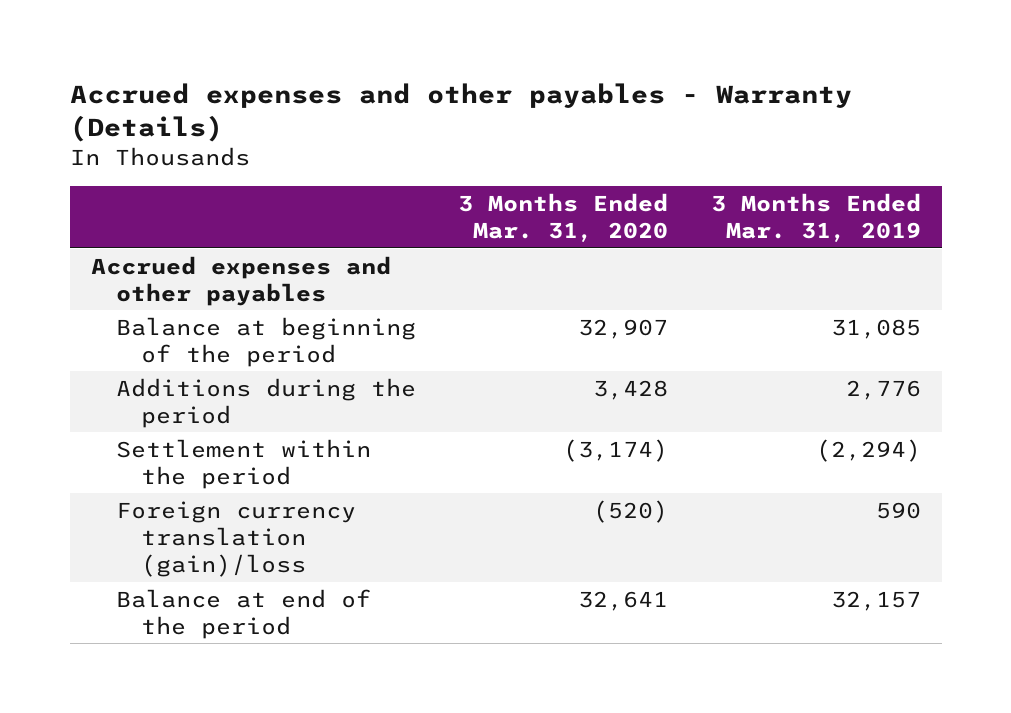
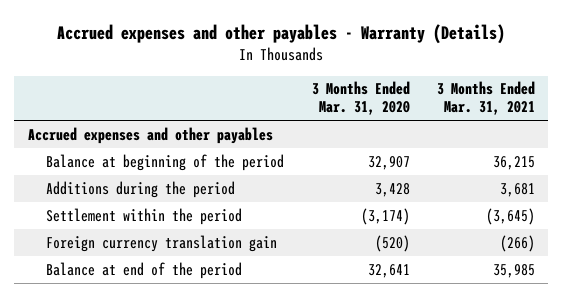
- | 3 Months Ended Mar. 31, 2020 | 3 Months Ended Mar. 31, 2019
+ | 3 Months Ended Mar. 31, 2020 | 3 Months Ended Mar. 31, 2021
- Foreign currency translation (gain)/loss | (520) | 590
+ Foreign currency translation gain | (520) | (266)

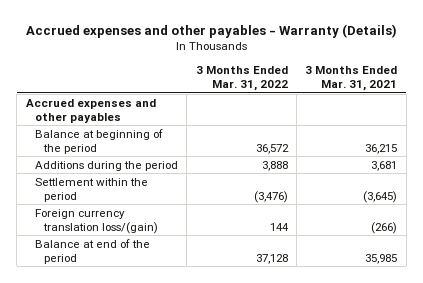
- | 3 Months Ended Mar. 31, 2020 | 3 Months Ended Mar. 31, 2021
+ | 3 Months Ended Mar. 31, 2022 | 3 Months Ended Mar. 31, 2021
- Foreign currency translation gain | (520) | (266)
+ Foreign currency translation loss/(gain) | 144 | (266)

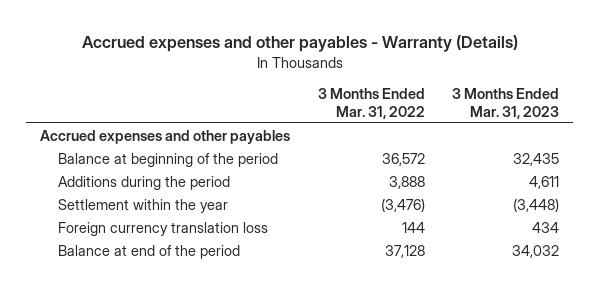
- | 3 Months Ended Mar. 31, 2022 | 3 Months Ended Mar. 31, 2021
+ | 3 Months Ended Mar. 31, 2022 | 3 Months Ended Mar. 31, 2023
- Settlement within the period | (3,476) | (3,645)
- Foreign currency translation loss/(gain) | 144 | (266)
+ Settlement within the year | (3,476) | (3,448)
+ Foreign currency translation loss | 144 | 434

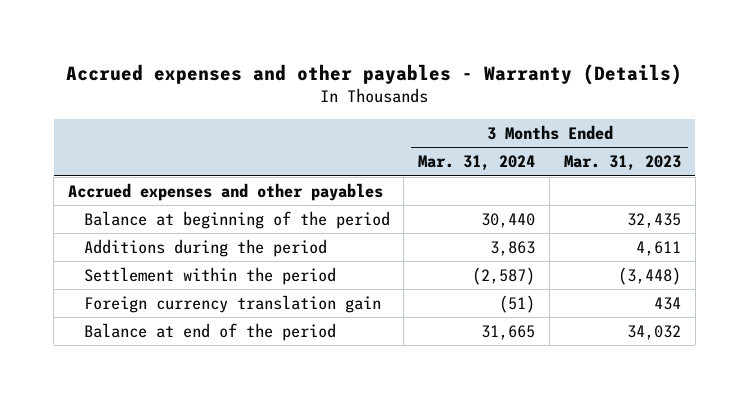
- | 3 Months Ended Mar. 31, 2022 | 3 Months Ended Mar. 31, 2023
+ | 3 Months Ended Mar. 31, 2024 | 3 Months Ended Mar. 31, 2023
- Settlement within the year | (3,476) | (3,448)
- Foreign currency translation loss | 144 | 434
+ Settlement within the period | (2,587) | (3,448)
+ Foreign currency translation gain | (51) | 434

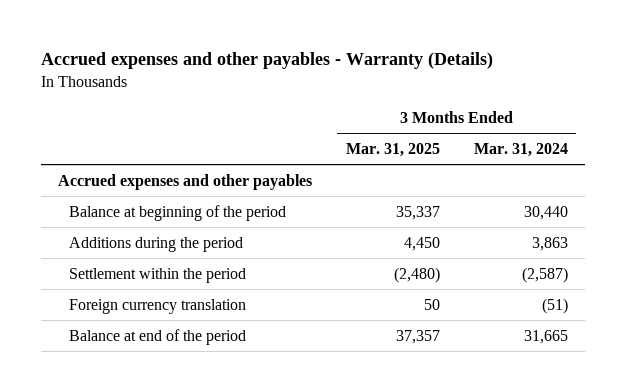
- | 3 Months Ended Mar. 31, 2024 | 3 Months Ended Mar. 31, 2023
+ | 3 Months Ended Mar. 31, 2025 | 3 Months Ended Mar. 31, 2024
- Foreign currency translation gain | (51) | 434
+ Foreign currency translation | 50 | (51)

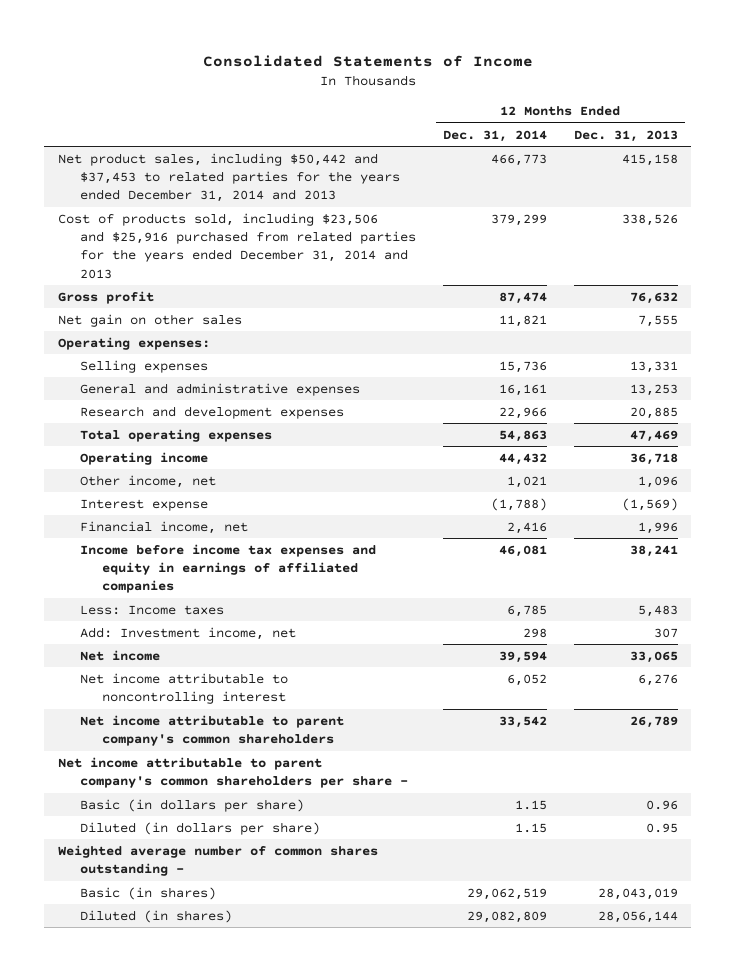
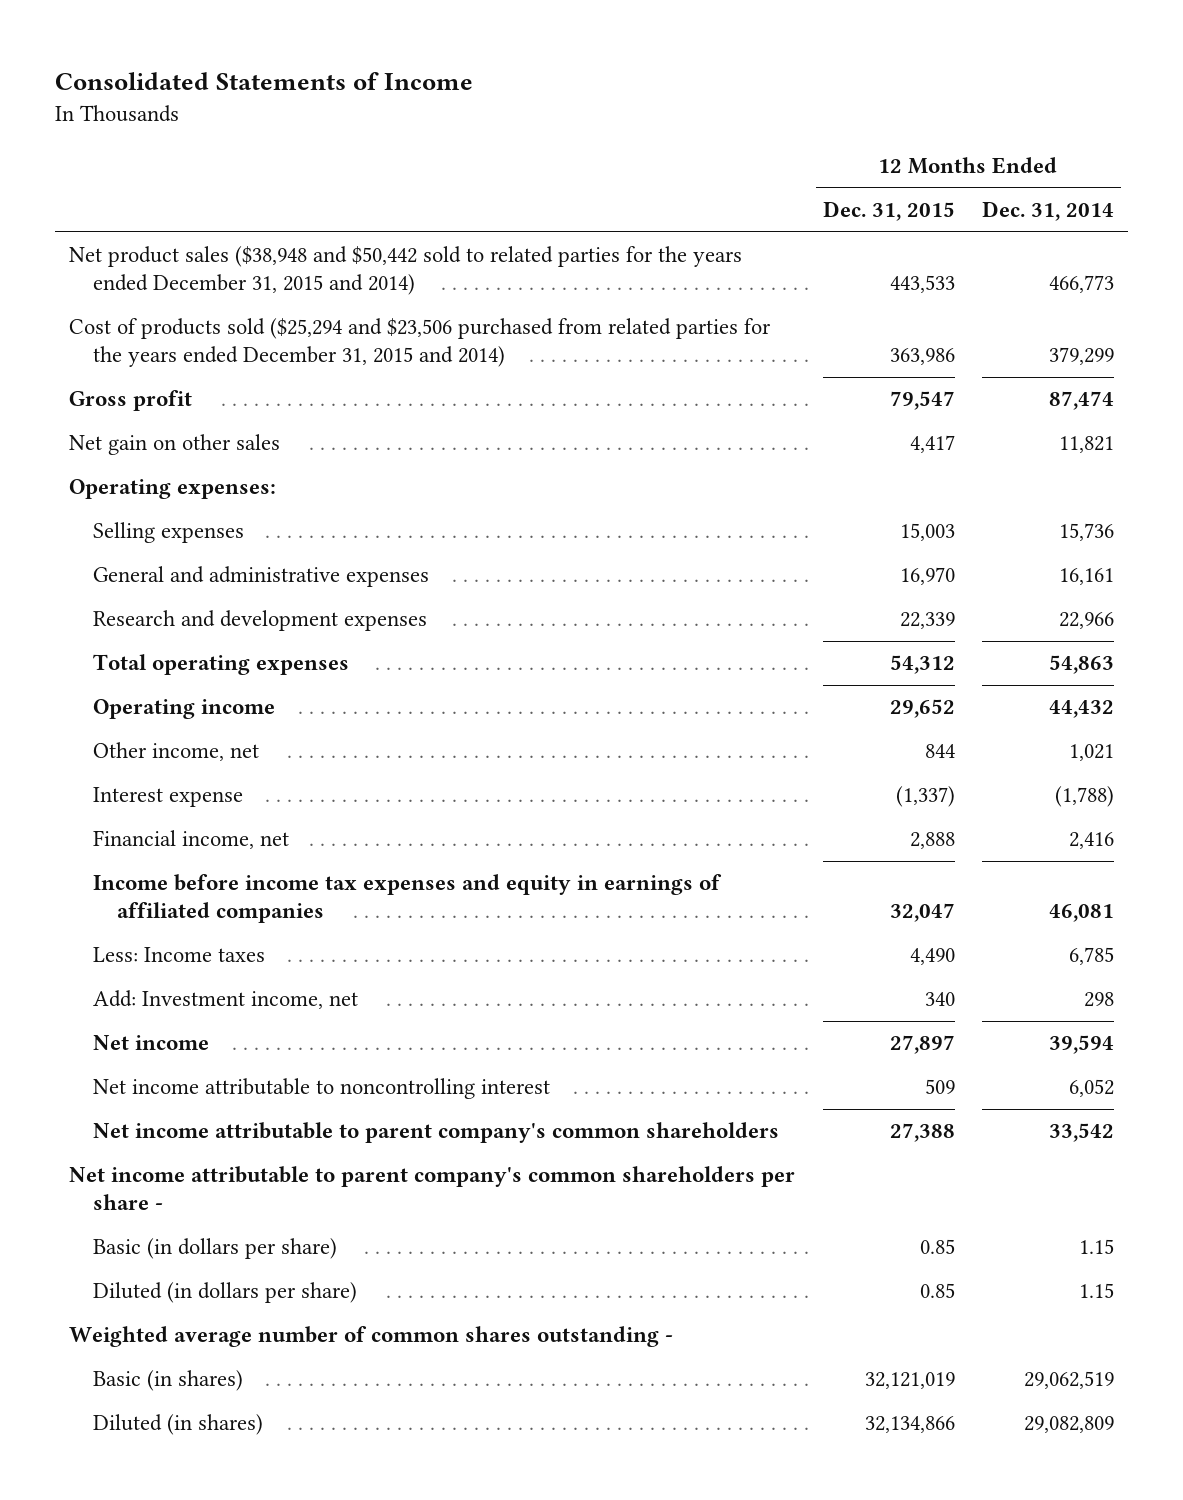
- | 12 Months Ended Dec. 31, 2014 | 12 Months Ended Dec. 31, 2013
+ | 12 Months Ended Dec. 31, 2015 | 12 Months Ended Dec. 31, 2014
- Net product sales, including $50,442 and $37,453 to related parties for the years ended December 31, 2014 and 2013 | 466,773 | 415,158
- Cost of products sold, including $23,506 and $25,916 purchased from related parties for the years ended December 31, 2014 and 2013 | 379,299 | 338,526
+ Net product sales ($38,948 and $50,442 sold to related parties for the years ended December 31, 2015 and 2014) | 443,533 | 466,773
+ Cost of products sold ($25,294 and $23,506 purchased from related parties for the years ended December 31, 2015 and 2014) | 363,986 | 379,299

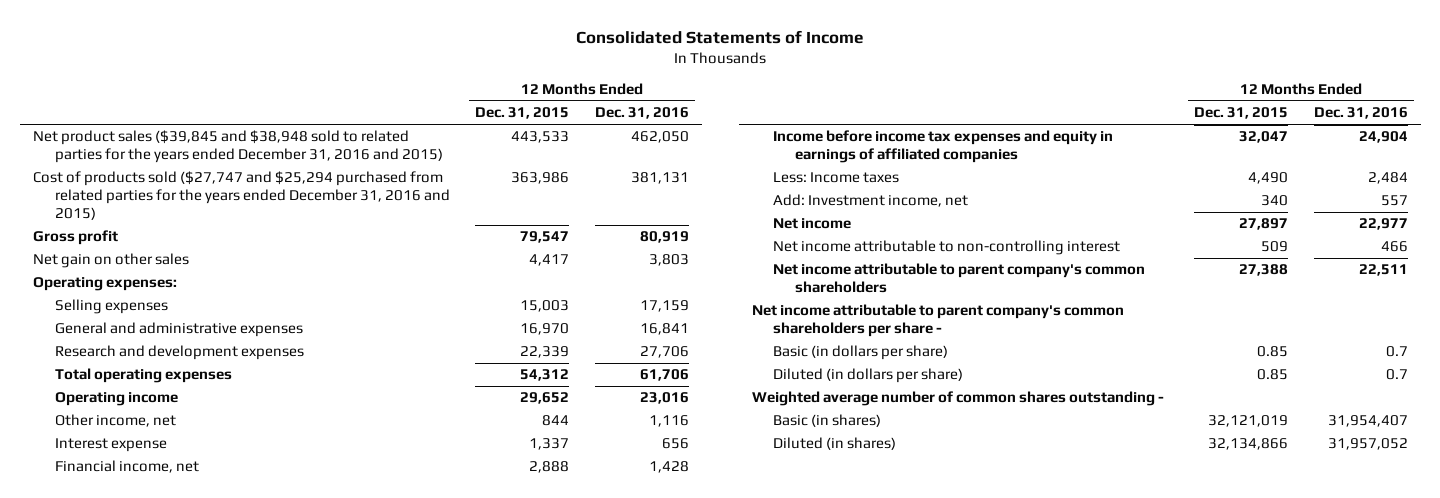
- | 12 Months Ended Dec. 31, 2015 | 12 Months Ended Dec. 31, 2014
+ | 12 Months Ended Dec. 31, 2015 | 12 Months Ended Dec. 31, 2016
- Net product sales ($38,948 and $50,442 sold to related parties for the years ended December 31, 2015 and 2014) | 443,533 | 466,773
- Cost of products sold ($25,294 and $23,506 purchased from related parties for the years ended December 31, 2015 and 2014) | 363,986 | 379,299
+ Net product sales ($39,845 and $38,948 sold to related parties for the years ended December 31, 2016 and 2015) | 443,533 | 462,050
+ Cost of products sold ($27,747 and $25,294 purchased from related parties for the years ended December 31, 2016 and 2015) | 363,986 | 381,131
- Interest expense | (1,337) | (1,788)
+ Interest expense | 1,337 | 656
- Net income attributable to noncontrolling interest | 509 | 6,052
+ Net income attributable to non-controlling interest | 509 | 466

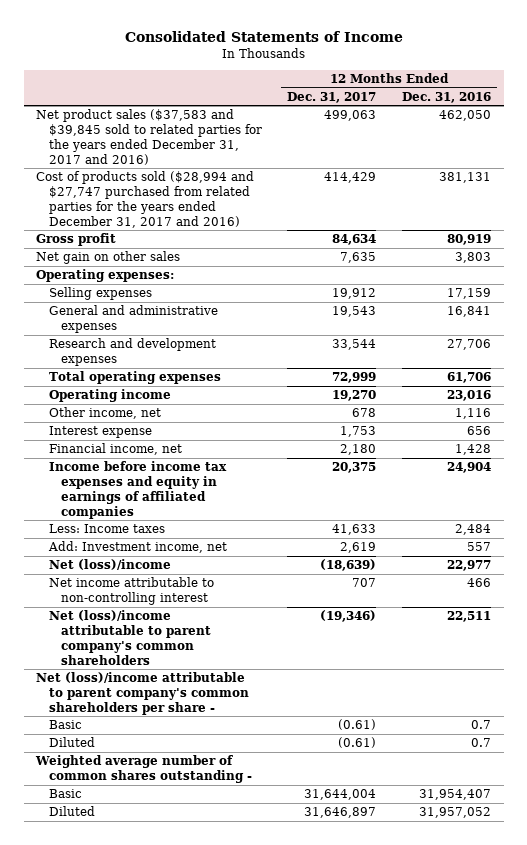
- | 12 Months Ended Dec. 31, 2015 | 12 Months Ended Dec. 31, 2016
+ | 12 Months Ended Dec. 31, 2017 | 12 Months Ended Dec. 31, 2016
- Net product sales ($39,845 and $38,948 sold to related parties for the years ended December 31, 2016 and 2015) | 443,533 | 462,050
- Cost of products sold ($27,747 and $25,294 purchased from related parties for the years ended December 31, 2016 and 2015) | 363,986 | 381,131
+ Net product sales ($37,583 and $39,845 sold to related parties for the years ended December 31, 2017 and 2016) | 499,063 | 462,050
+ Cost of products sold ($28,994 and $27,747 purchased from related parties for the years ended December 31, 2017 and 2016) | 414,429 | 381,131
- Net income | 27,897 | 22,977
+ Net (loss)/income | (18,639) | 22,977
- Net income attributable to parent company's common shareholders | 27,388 | 22,511
- Net income attributable to parent company's common shareholders per share -
- Basic (in dollars per share) | 0.85 | 0.7
- Diluted (in dollars per share) | 0.85 | 0.7
+ Net (loss)/income attributable to parent company's common shareholders | (19,346) | 22,511
+ Net (loss)/income attributable to parent company's common shareholders per share -
+ Basic | (0.61) | 0.7
+ Diluted | (0.61) | 0.7
- Basic (in shares) | 32,121,019 | 31,954,407
- Diluted (in shares) | 32,134,866 | 31,957,052
+ Basic | 31,644,004 | 31,954,407
+ Diluted | 31,646,897 | 31,957,052

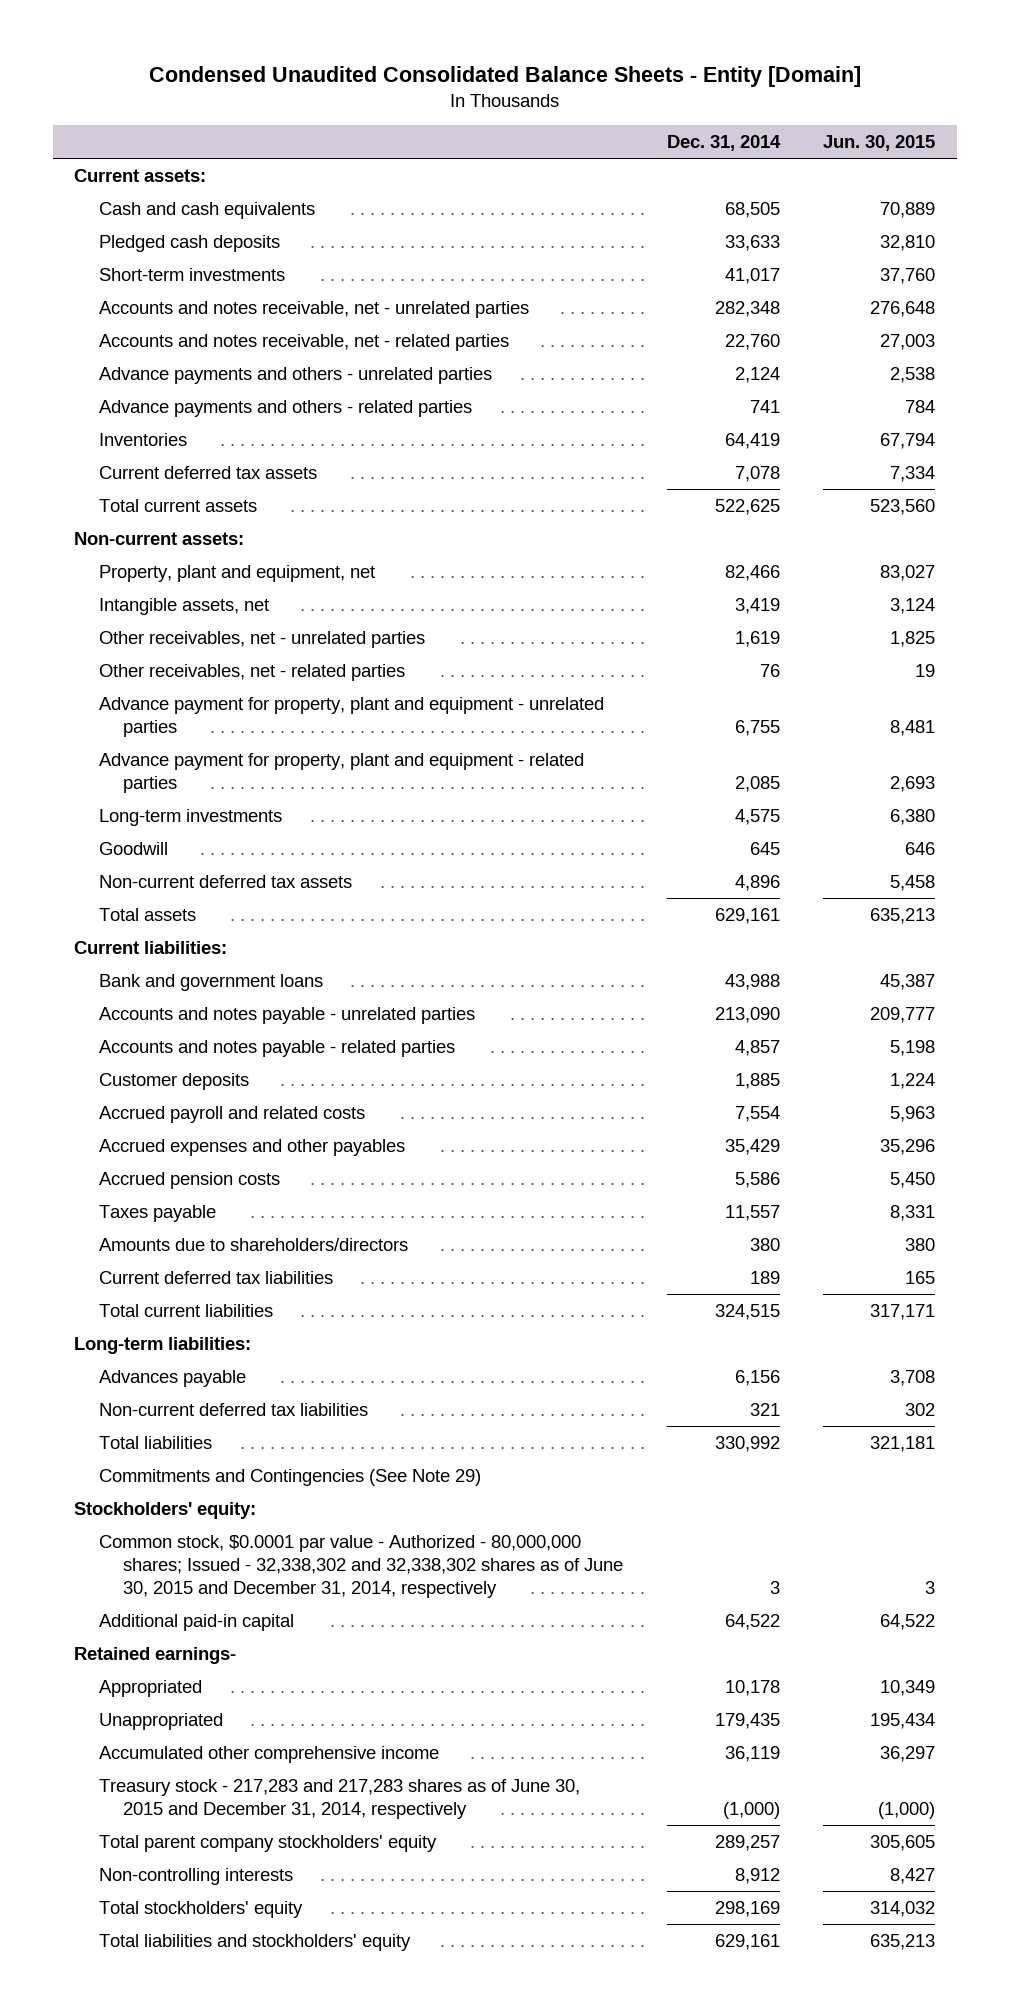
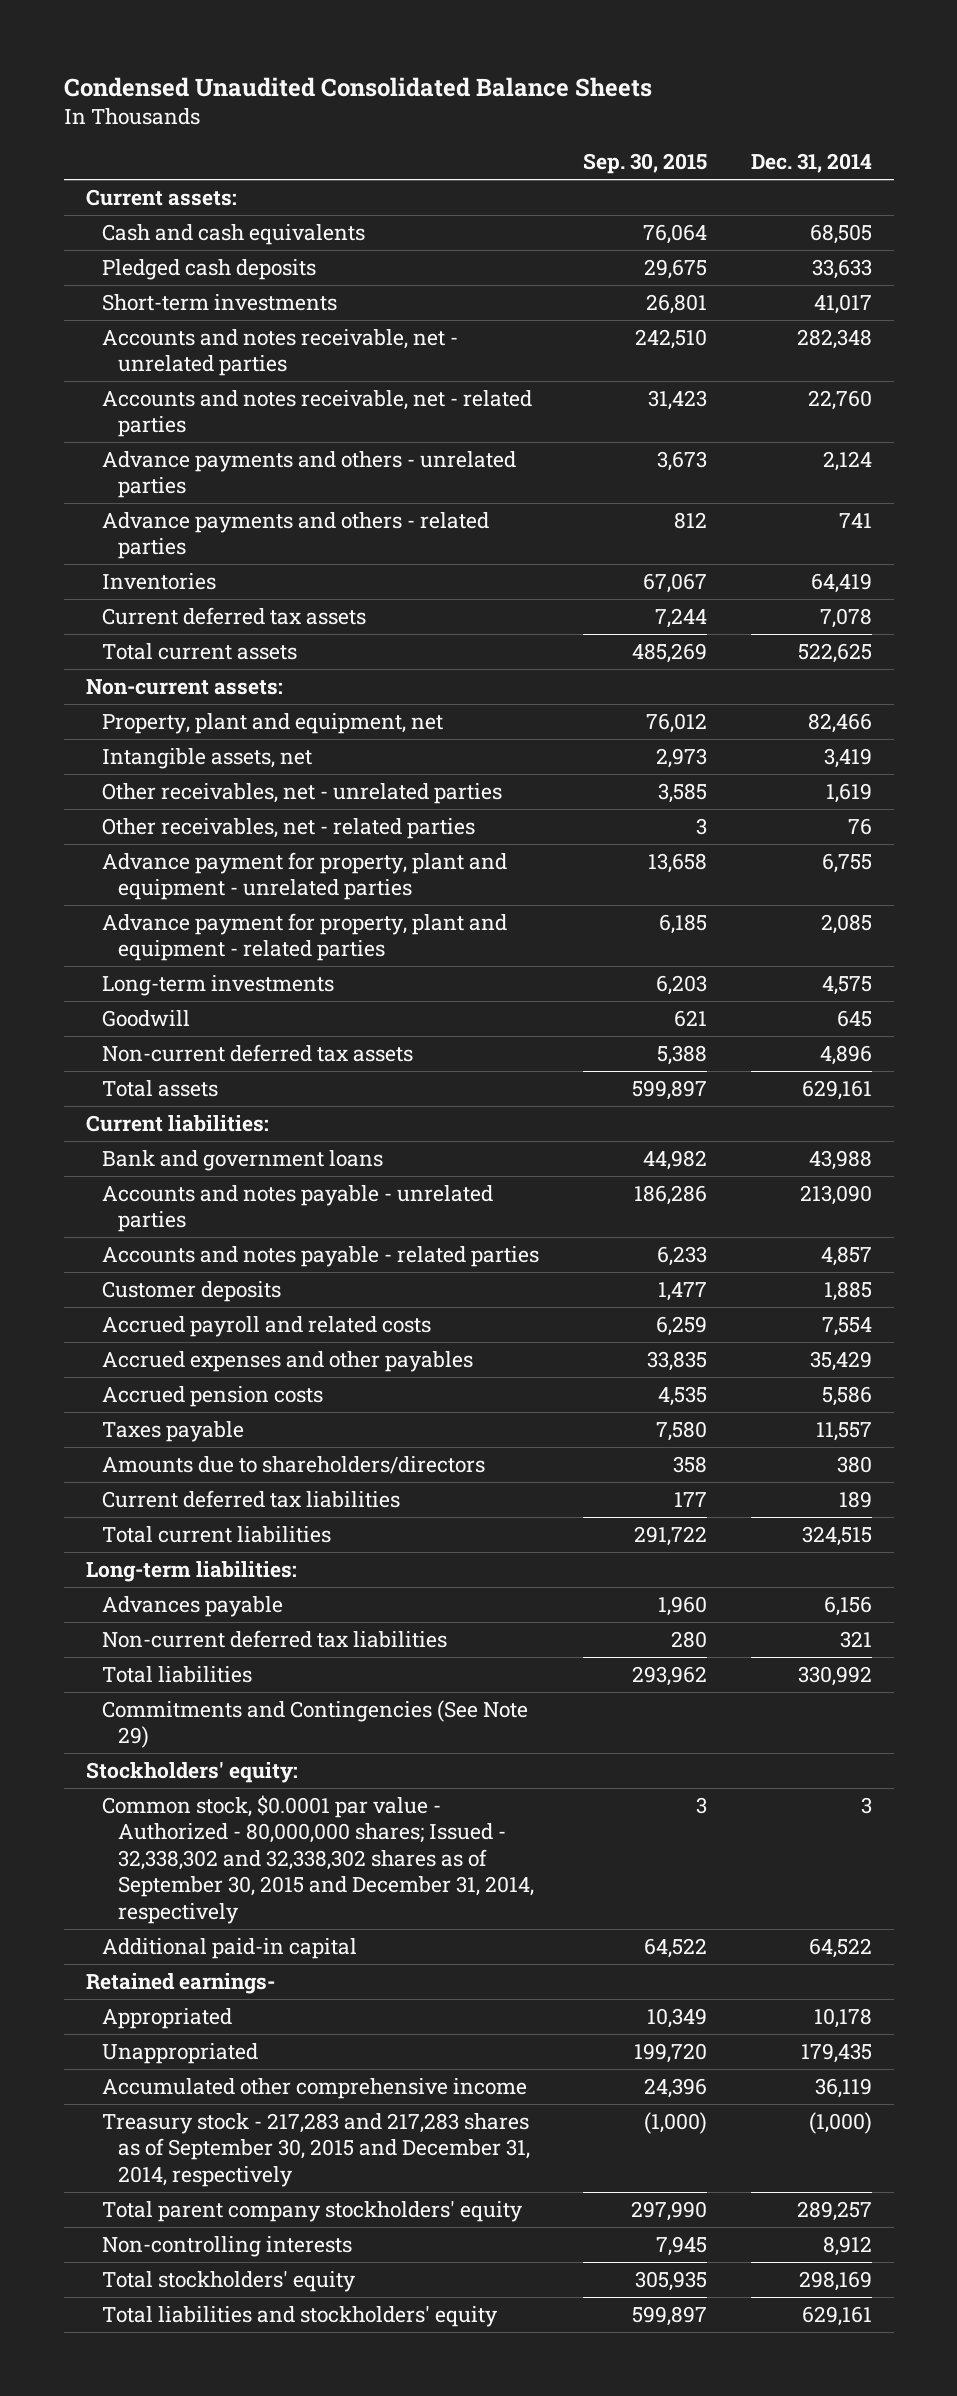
- Condensed Unaudited Consolidated Balance Sheets - Entity [Domain]
+ Condensed Unaudited Consolidated Balance Sheets
- | Dec. 31, 2014 | Jun. 30, 2015
+ | Sep. 30, 2015 | Dec. 31, 2014
- Common stock, $0.0001 par value - Authorized - 80,000,000 shares; Issued - 32,338,302 and 32,338,302 shares as of June 30, 2015 and December 31, 2014, respectively | 3 | 3
+ Common stock, $0.0001 par value - Authorized - 80,000,000 shares; Issued - 32,338,302 and 32,338,302 shares as of September 30, 2015 and December 31, 2014, respectively | 3 | 3
- Treasury stock - 217,283 and 217,283 shares as of June 30, 2015 and December 31, 2014, respectively | (1,000) | (1,000)
+ Treasury stock - 217,283 and 217,283 shares as of September 30, 2015 and December 31, 2014, respectively | (1,000) | (1,000)

